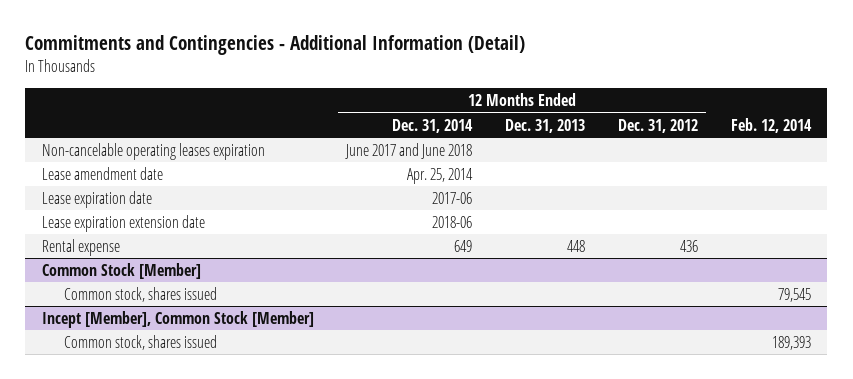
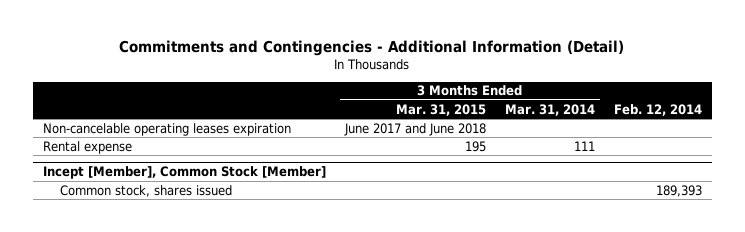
- | 12 Months Ended Dec. 31, 2014 | 12 Months Ended Dec. 31, 2013 | 12 Months Ended Dec. 31, 2012 | Feb. 12, 2014
+ | 3 Months Ended Mar. 31, 2015 | 3 Months Ended Mar. 31, 2014 | Feb. 12, 2014
- Lease amendment date | Apr. 25, 2014 | | |
- Lease expiration date | 2017-06 | | |
- Lease expiration extension date | 2018-06 | | |
- Common Stock [Member]
- Common stock, shares issued | | | | 79,545

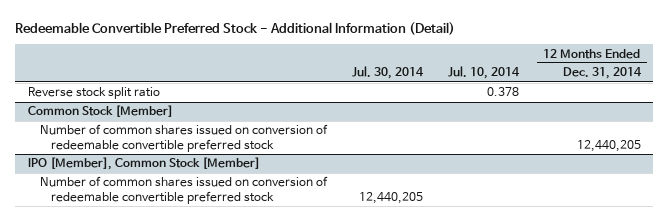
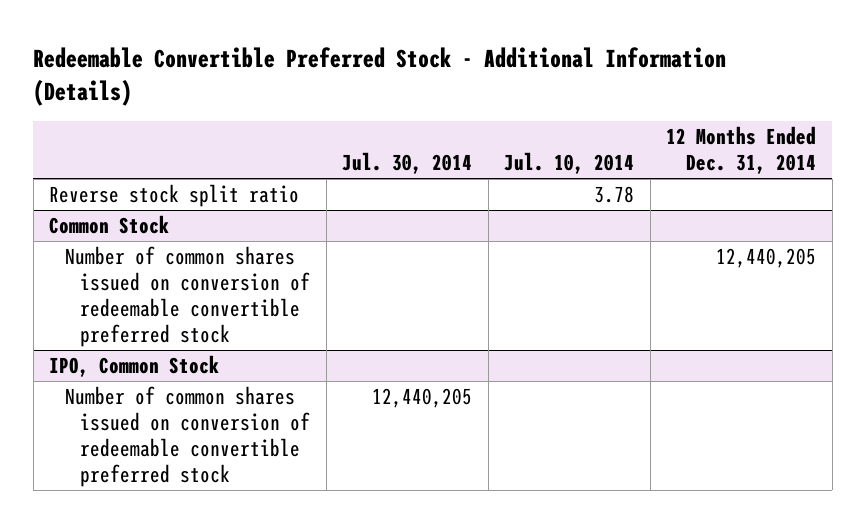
- Redeemable Convertible Preferred Stock - Additional Information (Detail)
+ Redeemable Convertible Preferred Stock - Additional Information (Details)
- Reverse stock split ratio | | 0.378 |
- Common Stock [Member]
+ Reverse stock split ratio | | 3.78 |
+ Common Stock
- IPO [Member], Common Stock [Member]
+ IPO, Common Stock

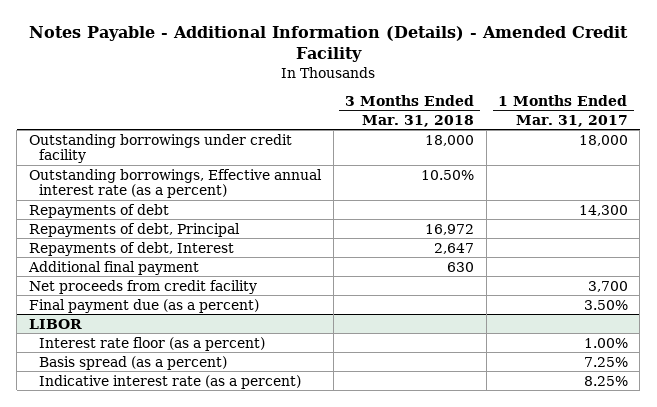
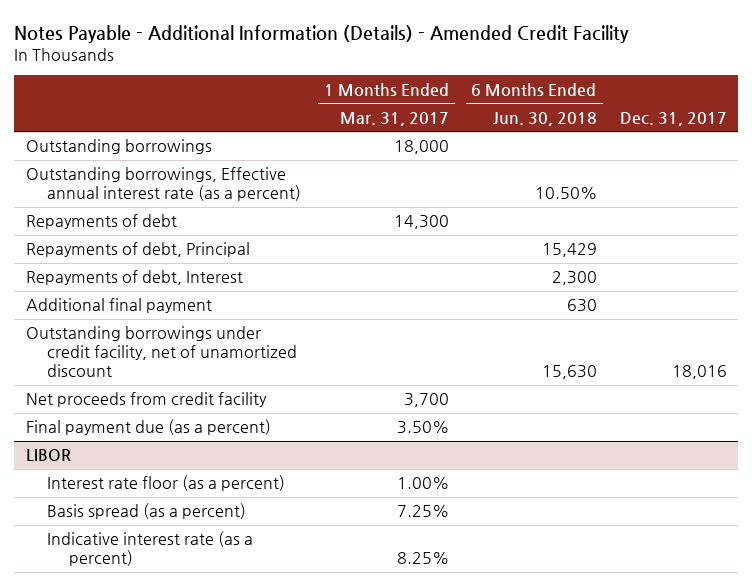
- | 3 Months Ended Mar. 31, 2018 | 1 Months Ended Mar. 31, 2017
+ | 1 Months Ended Mar. 31, 2017 | 6 Months Ended Jun. 30, 2018 | Dec. 31, 2017
- Outstanding borrowings under credit facility | 18,000 | 18,000
+ Outstanding borrowings | 18,000 | |
+ Outstanding borrowings under credit facility, net of unamortized discount | | 15,630 | 18,016

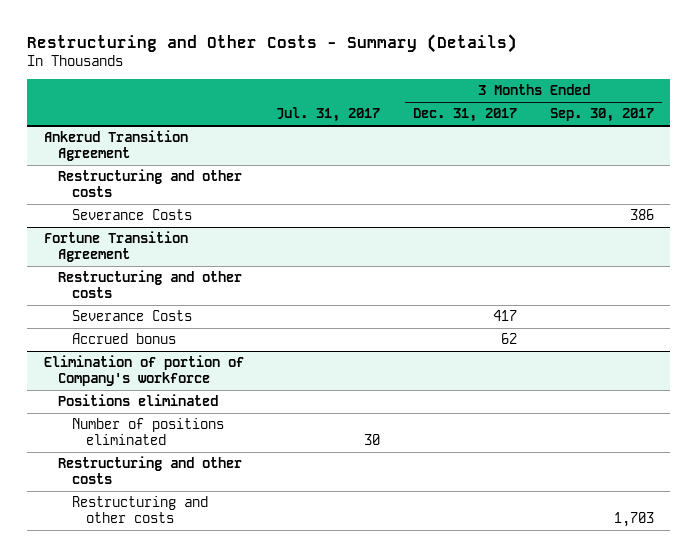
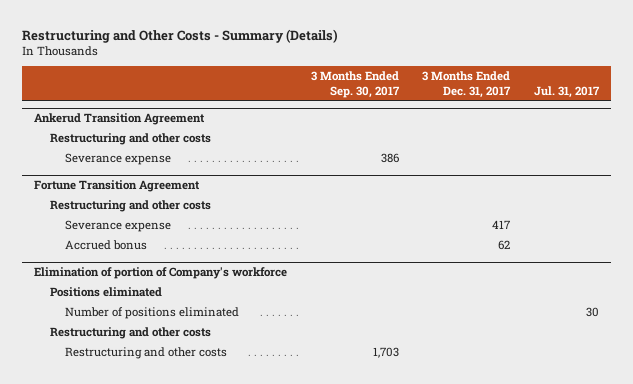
- | Jul. 31, 2017 | 3 Months Ended Dec. 31, 2017 | 3 Months Ended Sep. 30, 2017
+ | 3 Months Ended Sep. 30, 2017 | 3 Months Ended Dec. 31, 2017 | Jul. 31, 2017
@ Ankerud Transition Agreement
- Severance Costs | | | 386
+ Severance expense | 386 | |
@ Fortune Transition Agreement
- Severance Costs | | 417 |
+ Severance expense | | 417 |

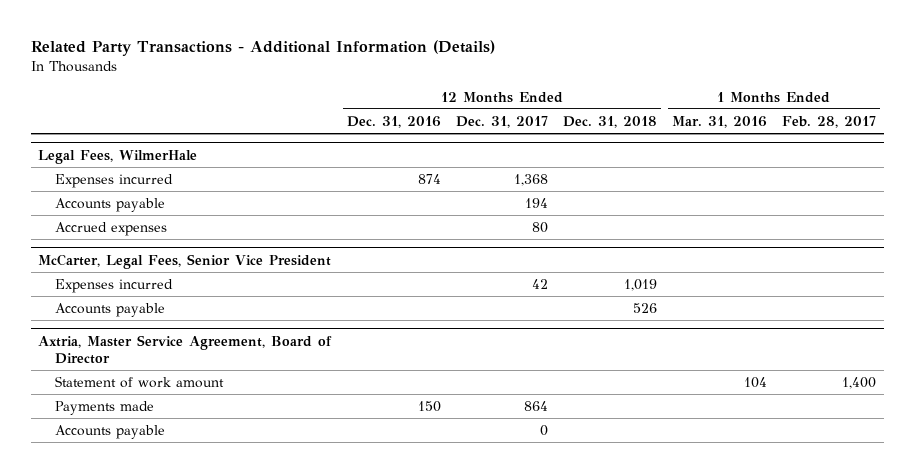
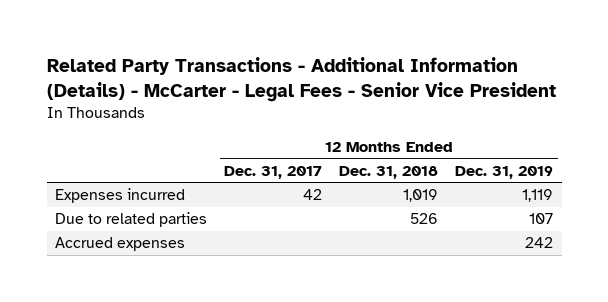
- Related Party Transactions - Additional Information (Details)
+ Related Party Transactions - Additional Information (Details) - McCarter - Legal Fees - Senior Vice President
- | 12 Months Ended Dec. 31, 2016 | 12 Months Ended Dec. 31, 2017 | 12 Months Ended Dec. 31, 2018 | 1 Months Ended Mar. 31, 2016 | 1 Months Ended Feb. 28, 2017
+ | 12 Months Ended Dec. 31, 2017 | 12 Months Ended Dec. 31, 2018 | 12 Months Ended Dec. 31, 2019
- Legal Fees, WilmerHale
- Expenses incurred | 874 | 1,368 | | |
- Accounts payable | | 194 | | |
- Accrued expenses | | 80 | | |
- McCarter, Legal Fees, Senior Vice President
- Accounts payable | | | 526 | |
- Axtria, Master Service Agreement, Board of Director
- Statement of work amount | | | | 104 | 1,400
- Payments made | 150 | 864 | | |
- Accounts payable | | 0 | | |
+ Due to related parties | | 526 | 107
+ Accrued expenses | | | 242

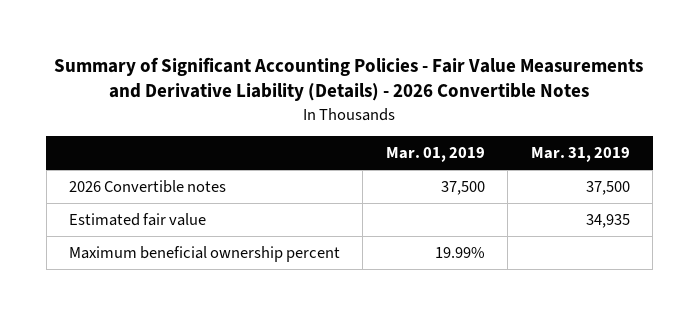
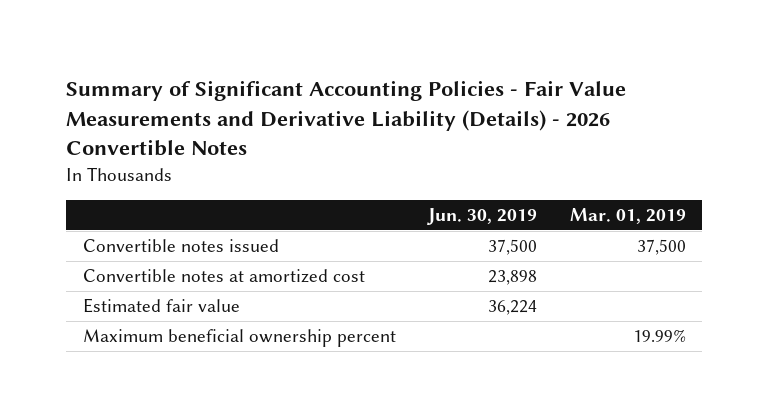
- | Mar. 01, 2019 | Mar. 31, 2019
+ | Jun. 30, 2019 | Mar. 01, 2019
- 2026 Convertible notes | 37,500 | 37,500
+ Convertible notes issued | 37,500 | 37,500
+ Convertible notes at amortized cost | 23,898 |

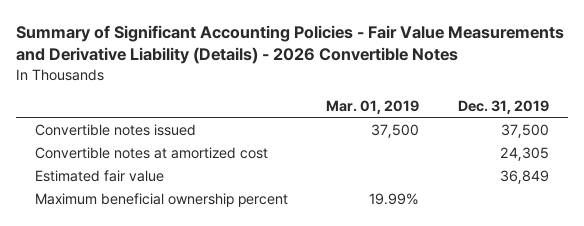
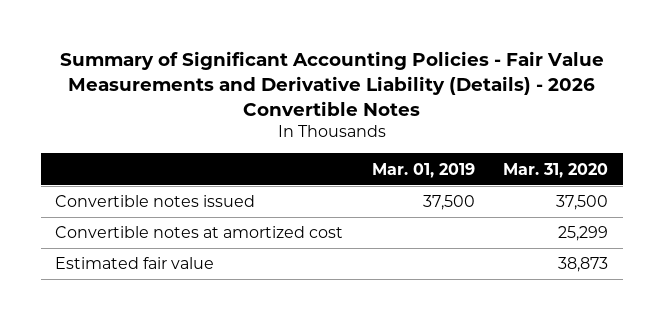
- | Mar. 01, 2019 | Dec. 31, 2019
+ | Mar. 01, 2019 | Mar. 31, 2020
- Maximum beneficial ownership percent | 19.99% |

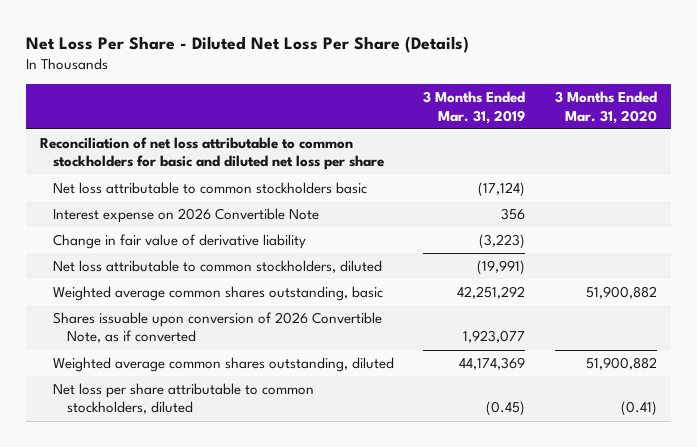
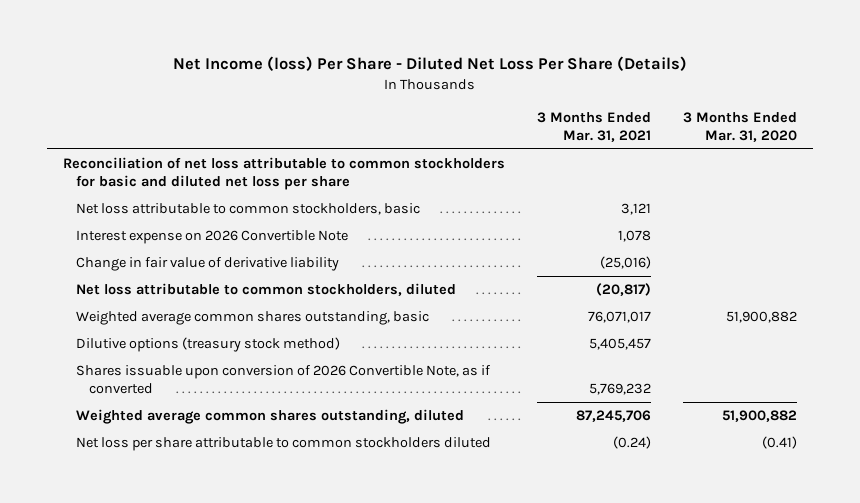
- Net Loss Per Share - Diluted Net Loss Per Share (Details)
+ Net Income (loss) Per Share - Diluted Net Loss Per Share (Details)
- | 3 Months Ended Mar. 31, 2019 | 3 Months Ended Mar. 31, 2020
+ | 3 Months Ended Mar. 31, 2021 | 3 Months Ended Mar. 31, 2020
- Net loss attributable to common stockholders basic | (17,124) |
+ Net loss attributable to common stockholders, basic | 3,121 |
+ Dilutive options (treasury stock method) | 5,405,457 |
- Net loss per share attributable to common stockholders, diluted | (0.45) | (0.41)
+ Net loss per share attributable to common stockholders diluted | (0.24) | (0.41)

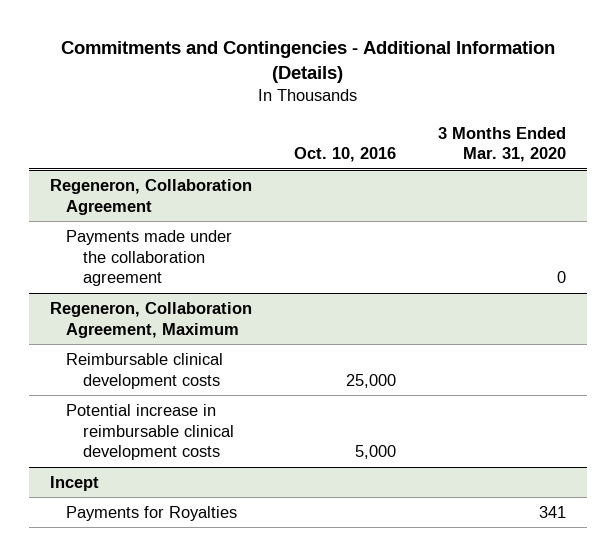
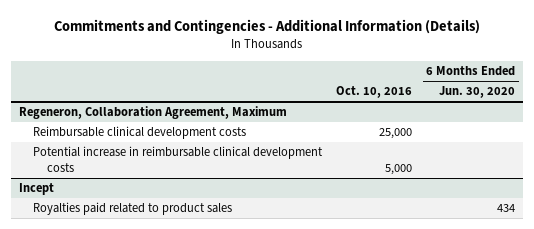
- | Oct. 10, 2016 | 3 Months Ended Mar. 31, 2020
+ | Oct. 10, 2016 | 6 Months Ended Jun. 30, 2020
- Regeneron, Collaboration Agreement
- Payments made under the collaboration agreement | | 0
@ Incept
- Payments for Royalties | | 341
+ Royalties paid related to product sales | | 434

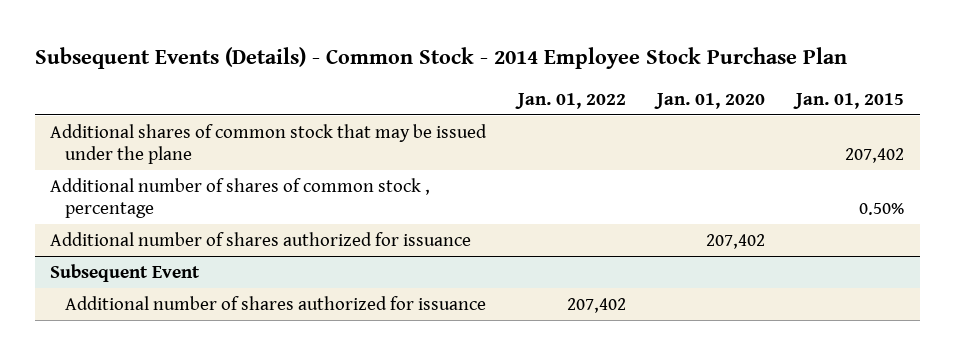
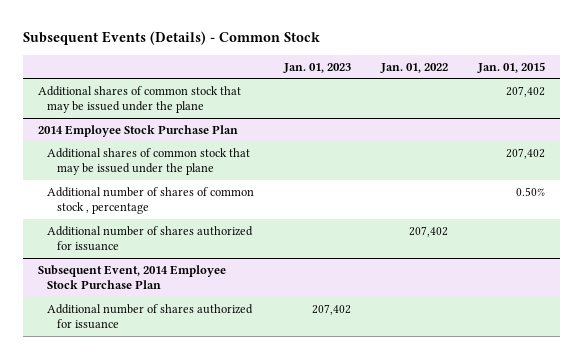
- Subsequent Events (Details) - Common Stock - 2014 Employee Stock Purchase Plan
+ Subsequent Events (Details) - Common Stock
- | Jan. 01, 2022 | Jan. 01, 2020 | Jan. 01, 2015
+ | Jan. 01, 2023 | Jan. 01, 2022 | Jan. 01, 2015
- Additional number of shares of common stock , percentage | | | 0.50%
- Additional number of shares authorized for issuance | | 207,402 |
- Subsequent Event
+ 2014 Employee Stock Purchase Plan
+ Additional shares of common stock that may be issued under the plane | | | 207,402
+ Additional number of shares of common stock , percentage | | | 0.50%
+ Subsequent Event, 2014 Employee Stock Purchase Plan
+ Additional number of shares authorized for issuance | 207,402 | |

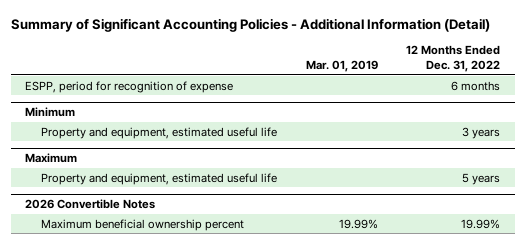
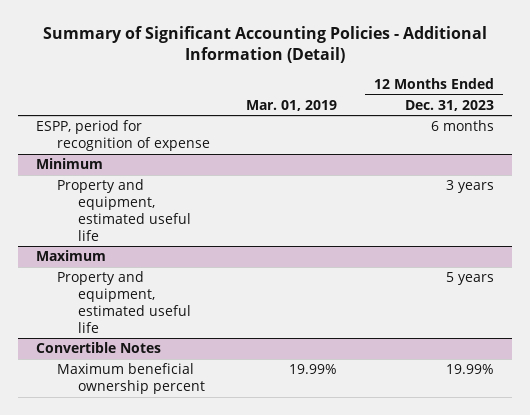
- | Mar. 01, 2019 | 12 Months Ended Dec. 31, 2022
+ | Mar. 01, 2019 | 12 Months Ended Dec. 31, 2023
- 2026 Convertible Notes
+ Convertible Notes

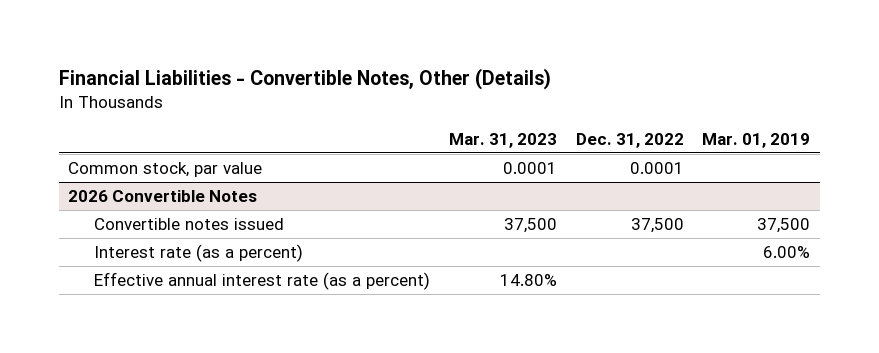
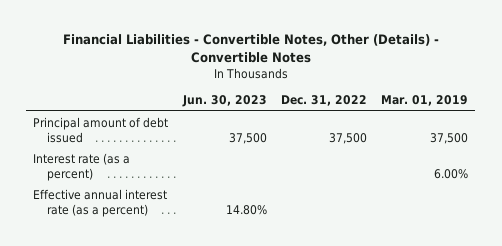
- Financial Liabilities - Convertible Notes, Other (Details)
+ Financial Liabilities - Convertible Notes, Other (Details) - Convertible Notes
- | Mar. 31, 2023 | Dec. 31, 2022 | Mar. 01, 2019
+ | Jun. 30, 2023 | Dec. 31, 2022 | Mar. 01, 2019
- Common stock, par value | 0.0001 | 0.0001 |
- 2026 Convertible Notes
- Convertible notes issued | 37,500 | 37,500 | 37,500
- Interest rate (as a percent) | | | 6.00%
- Effective annual interest rate (as a percent) | 14.80% | |
+ Principal amount of debt issued | 37,500 | 37,500 | 37,500
+ Interest rate (as a percent) | | | 6.00%
+ Effective annual interest rate (as a percent) | 14.80% | |

